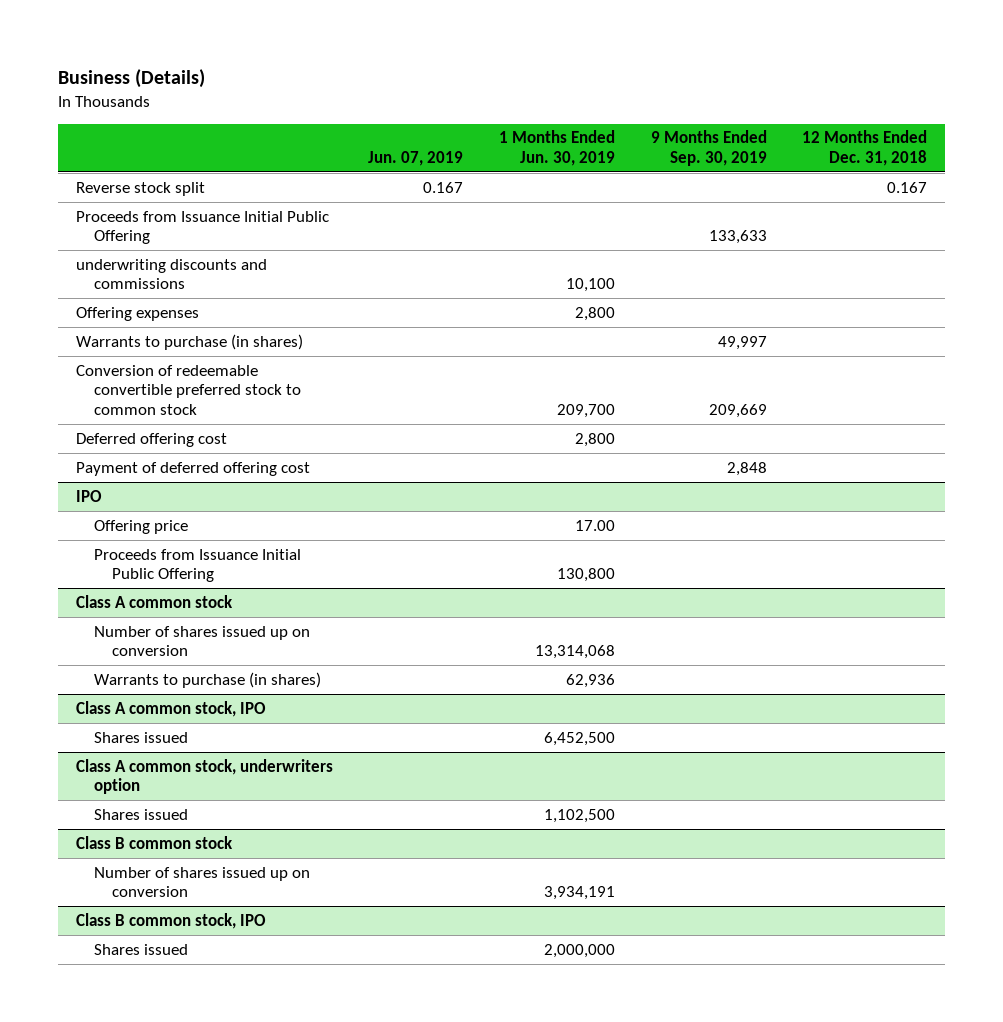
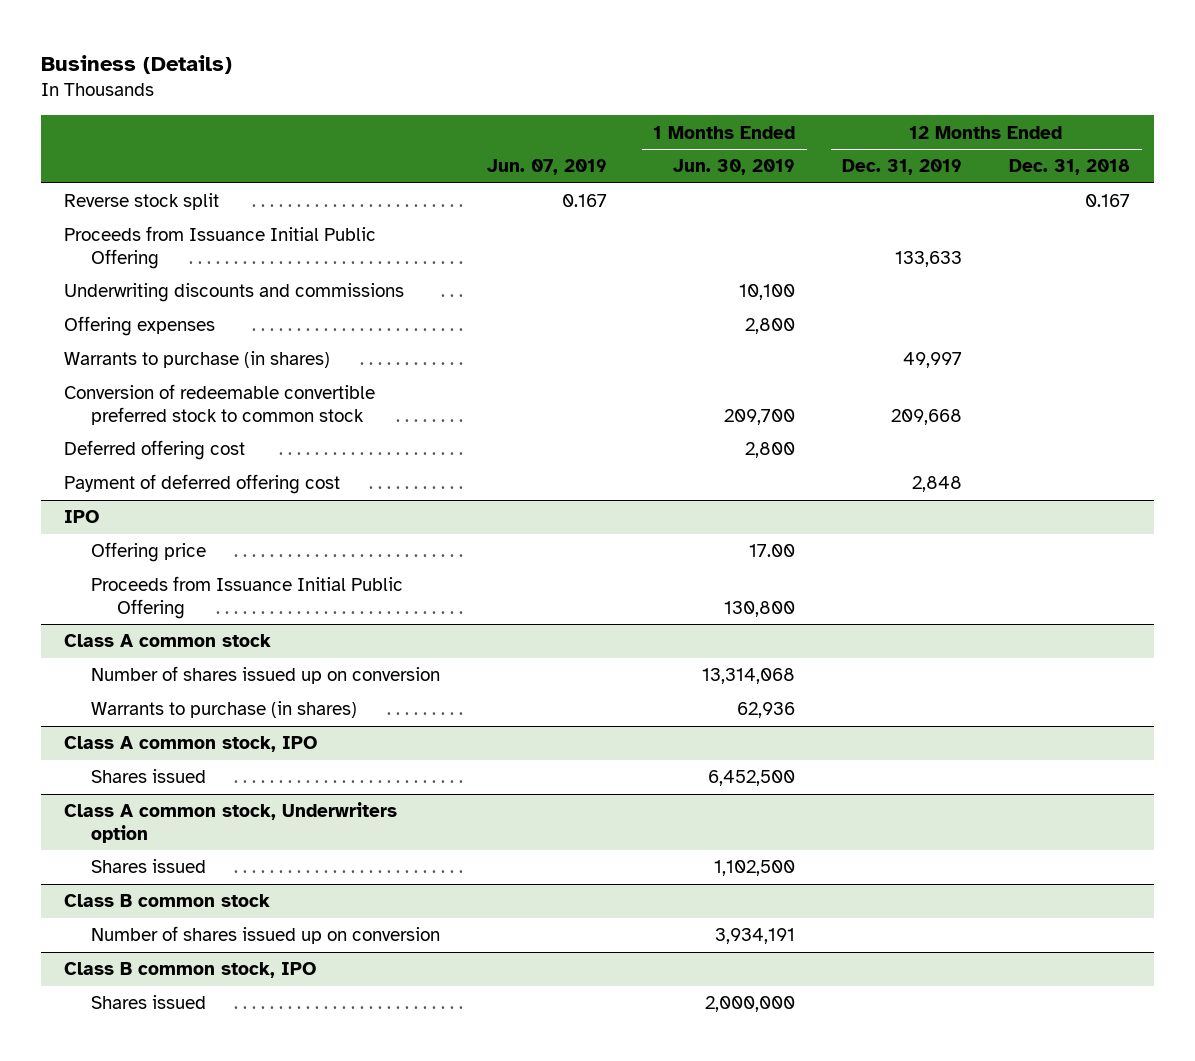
- | Jun. 07, 2019 | 1 Months Ended Jun. 30, 2019 | 9 Months Ended Sep. 30, 2019 | 12 Months Ended Dec. 31, 2018
+ | Jun. 07, 2019 | 1 Months Ended Jun. 30, 2019 | 12 Months Ended Dec. 31, 2019 | 12 Months Ended Dec. 31, 2018
- underwriting discounts and commissions | | 10,100 | |
+ Underwriting discounts and commissions | | 10,100 | |
- Class A common stock, underwriters option
+ Class A common stock, Underwriters option

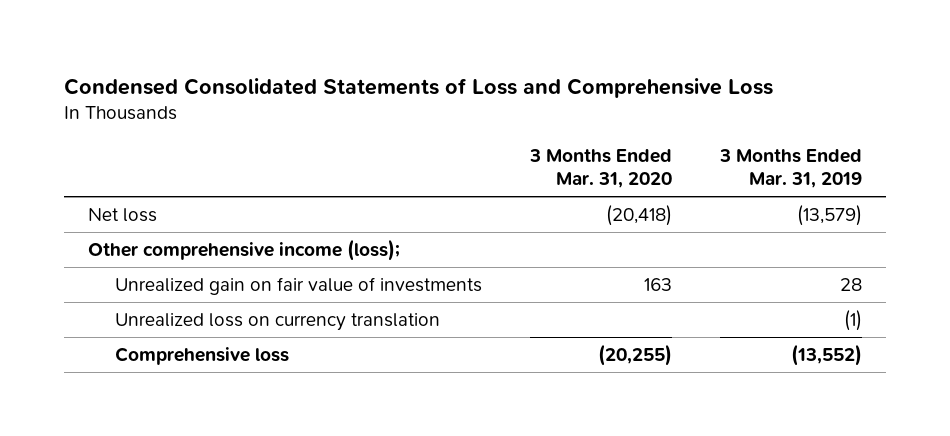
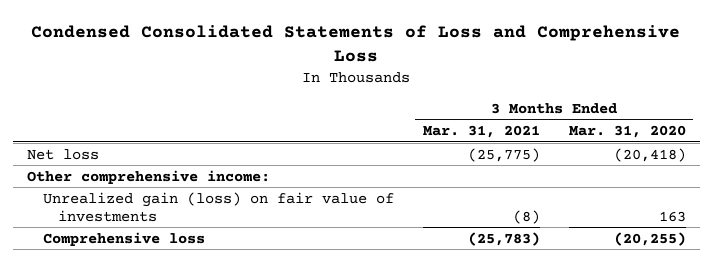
- | 3 Months Ended Mar. 31, 2020 | 3 Months Ended Mar. 31, 2019
+ | 3 Months Ended Mar. 31, 2021 | 3 Months Ended Mar. 31, 2020
- Other comprehensive income (loss);
- Unrealized gain on fair value of investments | 163 | 28
- Unrealized loss on currency translation | | (1)
+ Other comprehensive income:
+ Unrealized gain (loss) on fair value of investments | (8) | 163

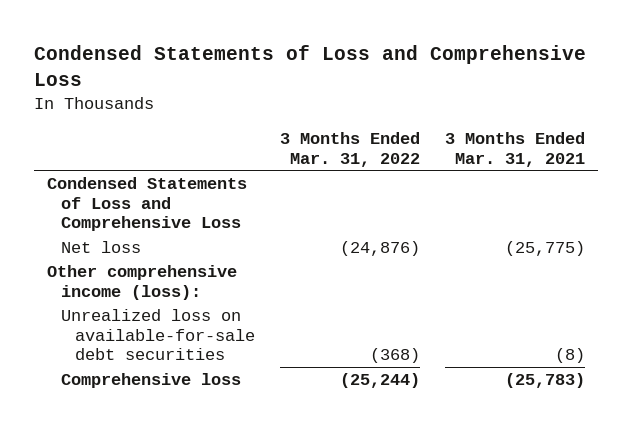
- Condensed Consolidated Statements of Loss and Comprehensive Loss
+ Condensed Statements of Loss and Comprehensive Loss
- | 3 Months Ended Mar. 31, 2021 | 3 Months Ended Mar. 31, 2020
+ | 3 Months Ended Mar. 31, 2022 | 3 Months Ended Mar. 31, 2021
+ Condensed Statements of Loss and Comprehensive Loss
- Other comprehensive income:
- Unrealized gain (loss) on fair value of investments | (8) | 163
+ Other comprehensive income (loss):
+ Unrealized loss on available-for-sale debt securities | (368) | (8)

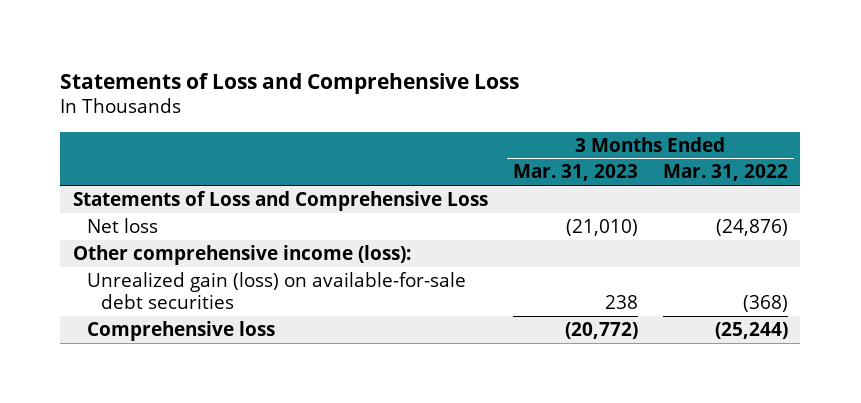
- Condensed Statements of Loss and Comprehensive Loss
+ Statements of Loss and Comprehensive Loss
- | 3 Months Ended Mar. 31, 2022 | 3 Months Ended Mar. 31, 2021
+ | 3 Months Ended Mar. 31, 2023 | 3 Months Ended Mar. 31, 2022
- Condensed Statements of Loss and Comprehensive Loss
+ Statements of Loss and Comprehensive Loss
- Unrealized loss on available-for-sale debt securities | (368) | (8)
+ Unrealized gain (loss) on available-for-sale debt securities | 238 | (368)

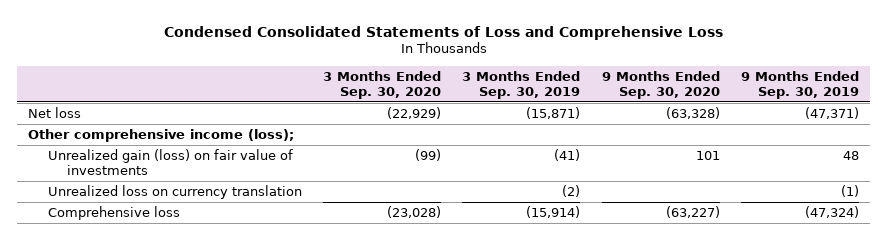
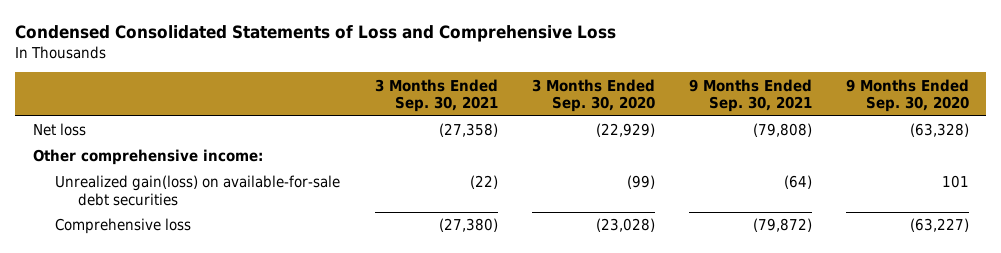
- | 3 Months Ended Sep. 30, 2020 | 3 Months Ended Sep. 30, 2019 | 9 Months Ended Sep. 30, 2020 | 9 Months Ended Sep. 30, 2019
+ | 3 Months Ended Sep. 30, 2021 | 3 Months Ended Sep. 30, 2020 | 9 Months Ended Sep. 30, 2021 | 9 Months Ended Sep. 30, 2020
- Other comprehensive income (loss);
- Unrealized gain (loss) on fair value of investments | (99) | (41) | 101 | 48
- Unrealized loss on currency translation | | (2) | | (1)
+ Other comprehensive income:
+ Unrealized gain(loss) on available-for-sale debt securities | (22) | (99) | (64) | 101

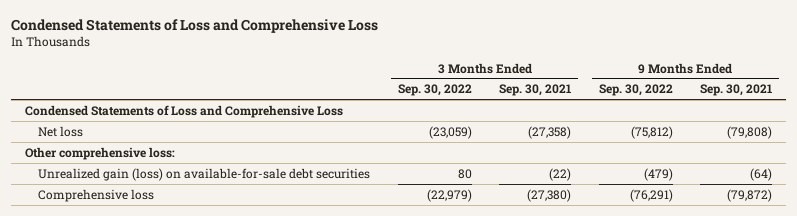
- Condensed Consolidated Statements of Loss and Comprehensive Loss
+ Condensed Statements of Loss and Comprehensive Loss
- | 3 Months Ended Sep. 30, 2021 | 3 Months Ended Sep. 30, 2020 | 9 Months Ended Sep. 30, 2021 | 9 Months Ended Sep. 30, 2020
+ | 3 Months Ended Sep. 30, 2022 | 3 Months Ended Sep. 30, 2021 | 9 Months Ended Sep. 30, 2022 | 9 Months Ended Sep. 30, 2021
+ Condensed Statements of Loss and Comprehensive Loss
- Other comprehensive income:
- Unrealized gain(loss) on available-for-sale debt securities | (22) | (99) | (64) | 101
+ Other comprehensive loss:
+ Unrealized gain (loss) on available-for-sale debt securities | 80 | (22) | (479) | (64)

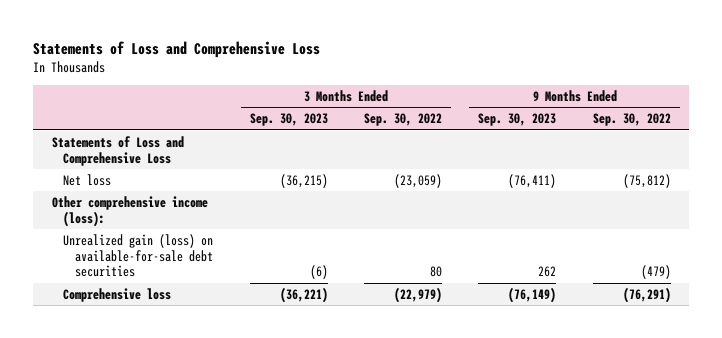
- Condensed Statements of Loss and Comprehensive Loss
+ Statements of Loss and Comprehensive Loss
- | 3 Months Ended Sep. 30, 2022 | 3 Months Ended Sep. 30, 2021 | 9 Months Ended Sep. 30, 2022 | 9 Months Ended Sep. 30, 2021
+ | 3 Months Ended Sep. 30, 2023 | 3 Months Ended Sep. 30, 2022 | 9 Months Ended Sep. 30, 2023 | 9 Months Ended Sep. 30, 2022
- Condensed Statements of Loss and Comprehensive Loss
+ Statements of Loss and Comprehensive Loss
- Other comprehensive loss:
+ Other comprehensive income (loss):

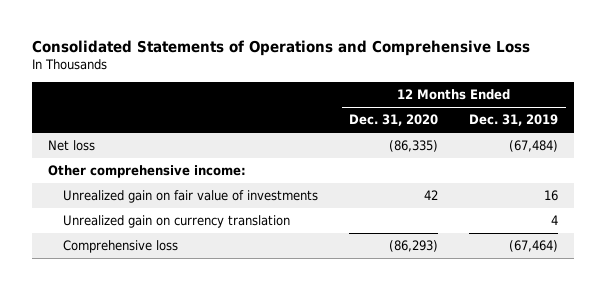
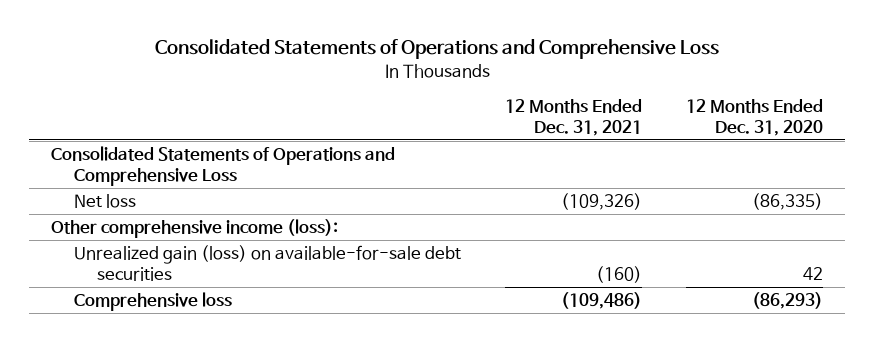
- | 12 Months Ended Dec. 31, 2020 | 12 Months Ended Dec. 31, 2019
+ | 12 Months Ended Dec. 31, 2021 | 12 Months Ended Dec. 31, 2020
+ Consolidated Statements of Operations and Comprehensive Loss
- Other comprehensive income:
- Unrealized gain on fair value of investments | 42 | 16
- Unrealized gain on currency translation | | 4
+ Other comprehensive income (loss):
+ Unrealized gain (loss) on available-for-sale debt securities | (160) | 42

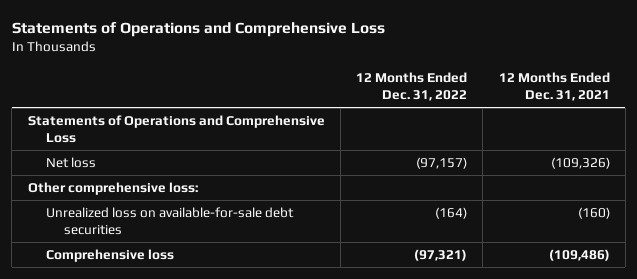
- Consolidated Statements of Operations and Comprehensive Loss
+ Statements of Operations and Comprehensive Loss
- | 12 Months Ended Dec. 31, 2021 | 12 Months Ended Dec. 31, 2020
+ | 12 Months Ended Dec. 31, 2022 | 12 Months Ended Dec. 31, 2021
- Consolidated Statements of Operations and Comprehensive Loss
+ Statements of Operations and Comprehensive Loss
- Other comprehensive income (loss):
- Unrealized gain (loss) on available-for-sale debt securities | (160) | 42
+ Other comprehensive loss:
+ Unrealized loss on available-for-sale debt securities | (164) | (160)

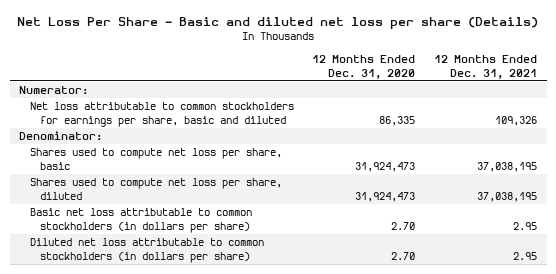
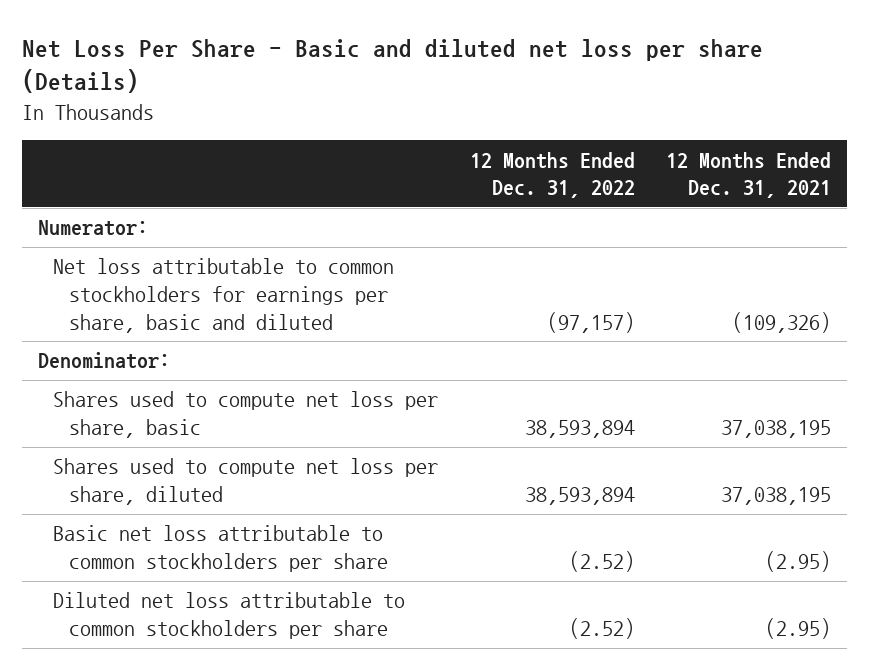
- | 12 Months Ended Dec. 31, 2020 | 12 Months Ended Dec. 31, 2021
+ | 12 Months Ended Dec. 31, 2022 | 12 Months Ended Dec. 31, 2021
- Net loss attributable to common stockholders for earnings per share, basic and diluted | 86,335 | 109,326
+ Net loss attributable to common stockholders for earnings per share, basic and diluted | (97,157) | (109,326)
- Basic net loss attributable to common stockholders (in dollars per share) | 2.70 | 2.95
- Diluted net loss attributable to common stockholders (in dollars per share) | 2.70 | 2.95
+ Basic net loss attributable to common stockholders per share | (2.52) | (2.95)
+ Diluted net loss attributable to common stockholders per share | (2.52) | (2.95)

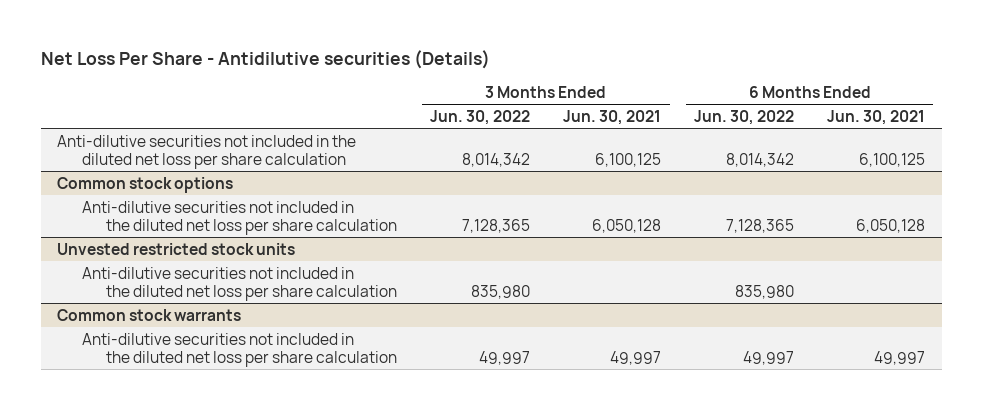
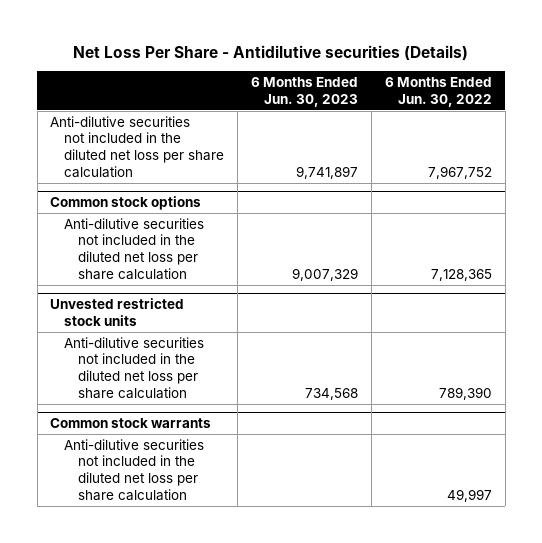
- | 3 Months Ended Jun. 30, 2022 | 3 Months Ended Jun. 30, 2021 | 6 Months Ended Jun. 30, 2022 | 6 Months Ended Jun. 30, 2021
+ | 6 Months Ended Jun. 30, 2023 | 6 Months Ended Jun. 30, 2022
- Anti-dilutive securities not included in the diluted net loss per share calculation | 8,014,342 | 6,100,125 | 8,014,342 | 6,100,125
+ Anti-dilutive securities not included in the diluted net loss per share calculation | 9,741,897 | 7,967,752
@ Unvested restricted stock units
- Anti-dilutive securities not included in the diluted net loss per share calculation | 835,980 | | 835,980 |
+ Anti-dilutive securities not included in the diluted net loss per share calculation | 734,568 | 789,390

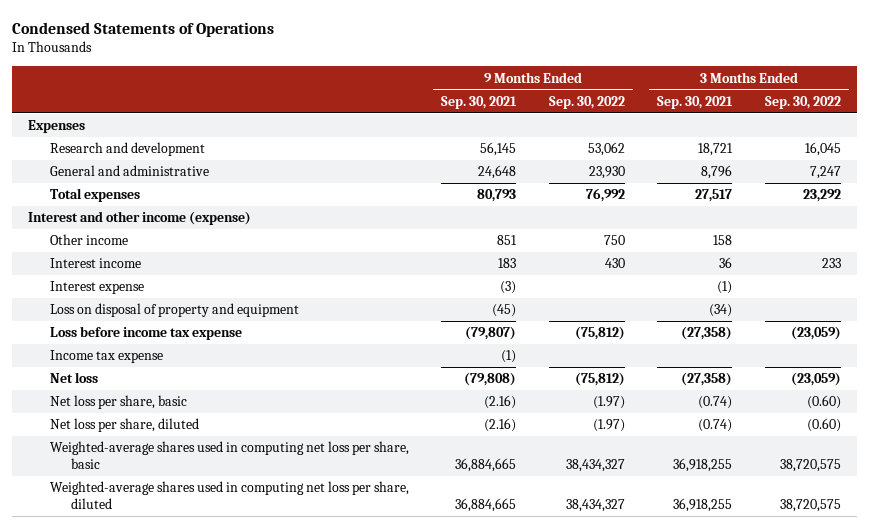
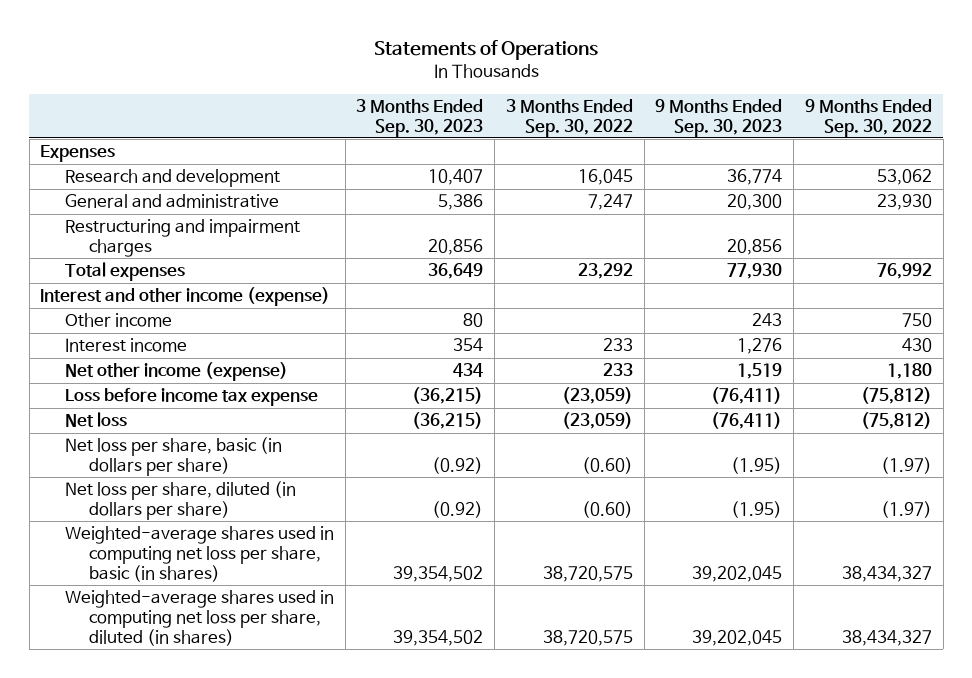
- Condensed Statements of Operations
+ Statements of Operations
- | 9 Months Ended Sep. 30, 2021 | 9 Months Ended Sep. 30, 2022 | 3 Months Ended Sep. 30, 2021 | 3 Months Ended Sep. 30, 2022
+ | 3 Months Ended Sep. 30, 2023 | 3 Months Ended Sep. 30, 2022 | 9 Months Ended Sep. 30, 2023 | 9 Months Ended Sep. 30, 2022
+ Restructuring and impairment charges | 20,856 | | 20,856 |
- Interest expense | (3) | | (1) |
- Loss on disposal of property and equipment | (45) | | (34) |
+ Net other income (expense) | 434 | 233 | 1,519 | 1,180
- Income tax expense | (1) | | |
- Net loss per share, basic | (2.16) | (1.97) | (0.74) | (0.60)
- Net loss per share, diluted | (2.16) | (1.97) | (0.74) | (0.60)
- Weighted-average shares used in computing net loss per share, basic | 36,884,665 | 38,434,327 | 36,918,255 | 38,720,575
- Weighted-average shares used in computing net loss per share, diluted | 36,884,665 | 38,434,327 | 36,918,255 | 38,720,575
+ Net loss per share, basic (in dollars per share) | (0.92) | (0.60) | (1.95) | (1.97)
+ Net loss per share, diluted (in dollars per share) | (0.92) | (0.60) | (1.95) | (1.97)
+ Weighted-average shares used in computing net loss per share, basic (in shares) | 39,354,502 | 38,720,575 | 39,202,045 | 38,434,327
+ Weighted-average shares used in computing net loss per share, diluted (in shares) | 39,354,502 | 38,720,575 | 39,202,045 | 38,434,327

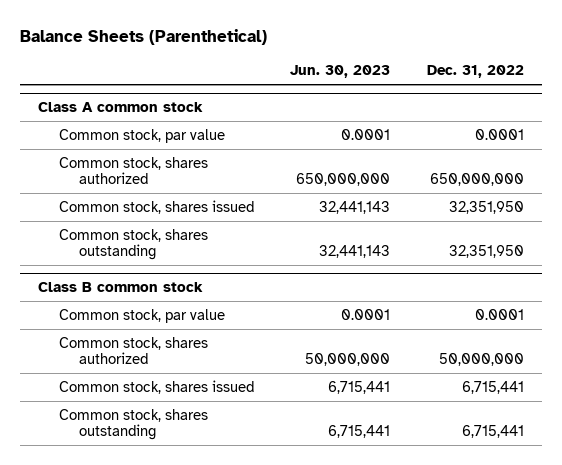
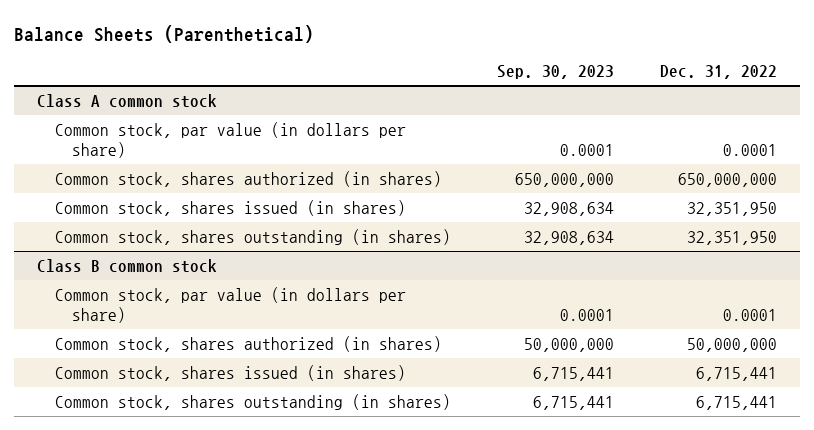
- | Jun. 30, 2023 | Dec. 31, 2022
+ | Sep. 30, 2023 | Dec. 31, 2022
@ Class A common stock
- Common stock, par value | 0.0001 | 0.0001
- Common stock, shares authorized | 650,000,000 | 650,000,000
- Common stock, shares issued | 32,441,143 | 32,351,950
- Common stock, shares outstanding | 32,441,143 | 32,351,950
+ Common stock, par value (in dollars per share) | 0.0001 | 0.0001
+ Common stock, shares authorized (in shares) | 650,000,000 | 650,000,000
+ Common stock, shares issued (in shares) | 32,908,634 | 32,351,950
+ Common stock, shares outstanding (in shares) | 32,908,634 | 32,351,950
@ Class B common stock
- Common stock, par value | 0.0001 | 0.0001
- Common stock, shares authorized | 50,000,000 | 50,000,000
- Common stock, shares issued | 6,715,441 | 6,715,441
- Common stock, shares outstanding | 6,715,441 | 6,715,441
+ Common stock, par value (in dollars per share) | 0.0001 | 0.0001
+ Common stock, shares authorized (in shares) | 50,000,000 | 50,000,000
+ Common stock, shares issued (in shares) | 6,715,441 | 6,715,441
+ Common stock, shares outstanding (in shares) | 6,715,441 | 6,715,441

